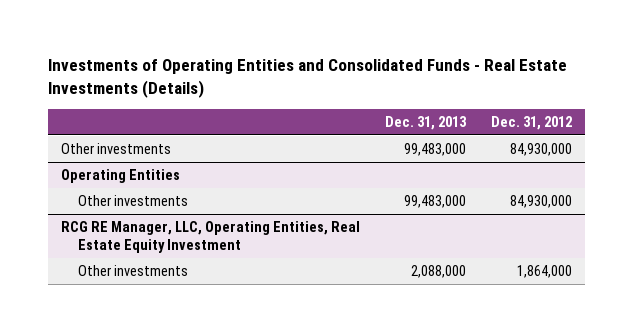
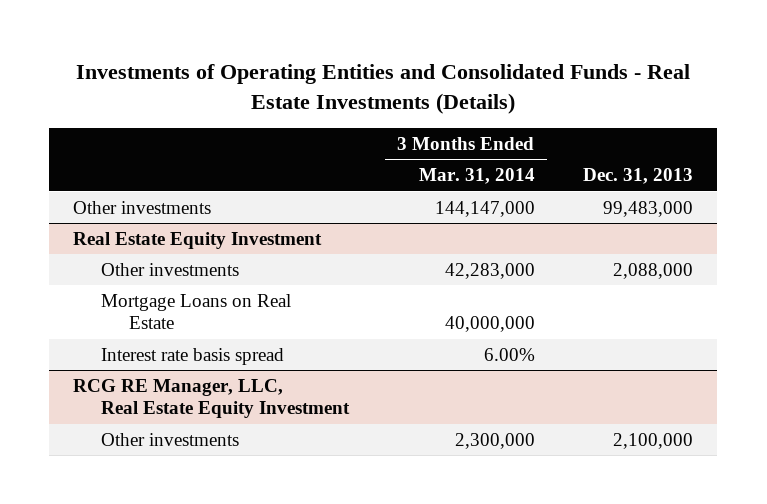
- | Dec. 31, 2013 | Dec. 31, 2012
+ | 3 Months Ended Mar. 31, 2014 | Dec. 31, 2013
- Operating Entities
- Other investments | 99,483,000 | 84,930,000
- RCG RE Manager, LLC, Operating Entities, Real Estate Equity Investment
+ Real Estate Equity Investment
+ Mortgage Loans on Real Estate | 40,000,000 |
+ Interest rate basis spread | 6.00% |
+ RCG RE Manager, LLC, Real Estate Equity Investment
+ Other investments | 2,300,000 | 2,100,000

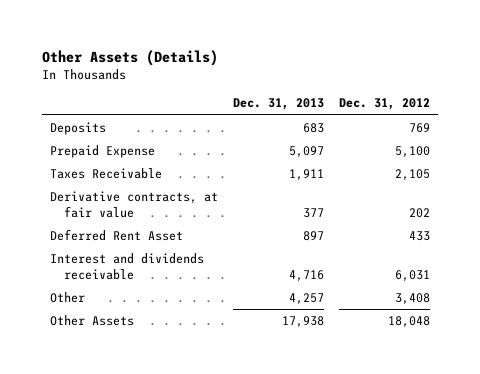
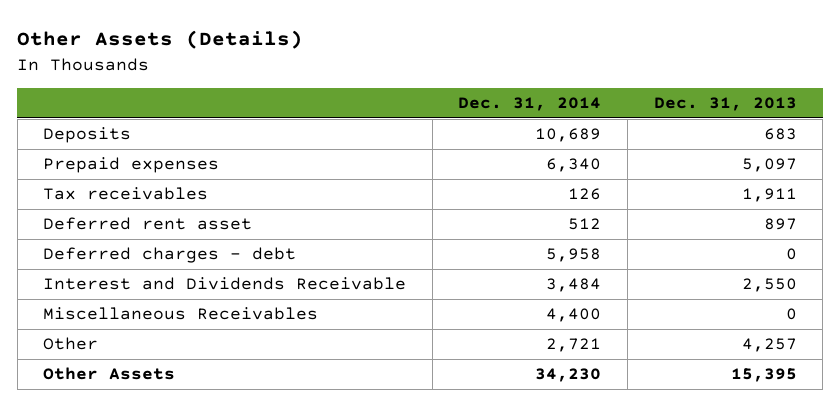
- | Dec. 31, 2013 | Dec. 31, 2012
+ | Dec. 31, 2014 | Dec. 31, 2013
- Prepaid Expense | 5,097 | 5,100
- Taxes Receivable | 1,911 | 2,105
- Derivative contracts, at fair value | 377 | 202
- Deferred Rent Asset | 897 | 433
- Interest and dividends receivable | 4,716 | 6,031
+ Prepaid expenses | 6,340 | 5,097
+ Tax receivables | 126 | 1,911
+ Deferred rent asset | 512 | 897
+ Deferred charges - debt | 5,958 | 0
+ Interest and Dividends Receivable | 3,484 | 2,550
+ Miscellaneous Receivables | 4,400 | 0
- Other Assets | 17,938 | 18,048
+ Other Assets | 34,230 | 15,395

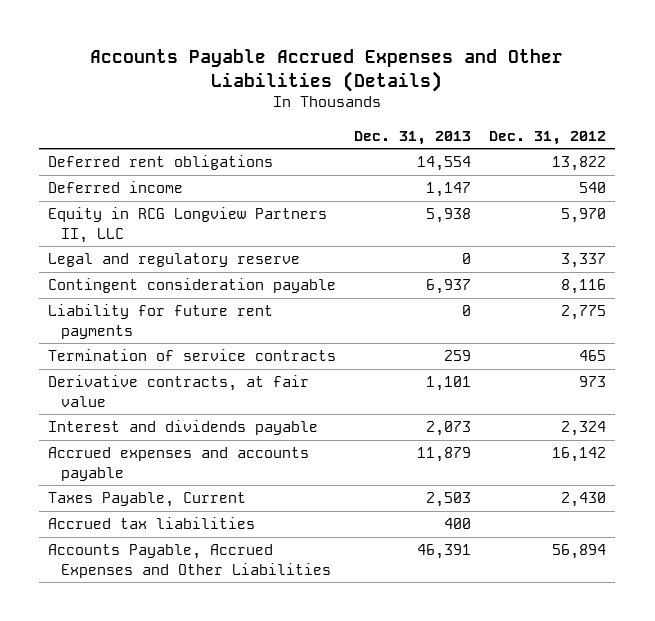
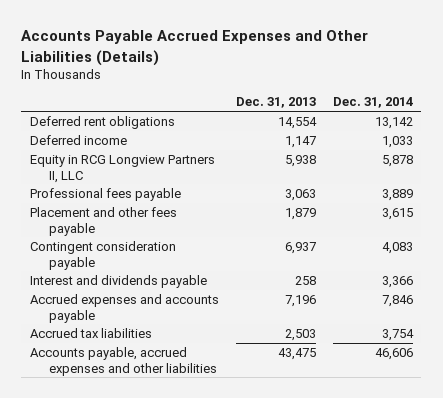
- | Dec. 31, 2013 | Dec. 31, 2012
+ | Dec. 31, 2013 | Dec. 31, 2014
- Legal and regulatory reserve | 0 | 3,337
+ Professional fees payable | 3,063 | 3,889
+ Placement and other fees payable | 1,879 | 3,615
- Liability for future rent payments | 0 | 2,775
- Termination of service contracts | 259 | 465
- Derivative contracts, at fair value | 1,101 | 973
- Interest and dividends payable | 2,073 | 2,324
- Accrued expenses and accounts payable | 11,879 | 16,142
- Taxes Payable, Current | 2,503 | 2,430
- Accrued tax liabilities | 400 |
- Accounts Payable, Accrued Expenses and Other Liabilities | 46,391 | 56,894
+ Interest and dividends payable | 258 | 3,366
+ Accrued expenses and accounts payable | 7,196 | 7,846
+ Accrued tax liabilities | 2,503 | 3,754
+ Accounts payable, accrued expenses and other liabilities | 43,475 | 46,606

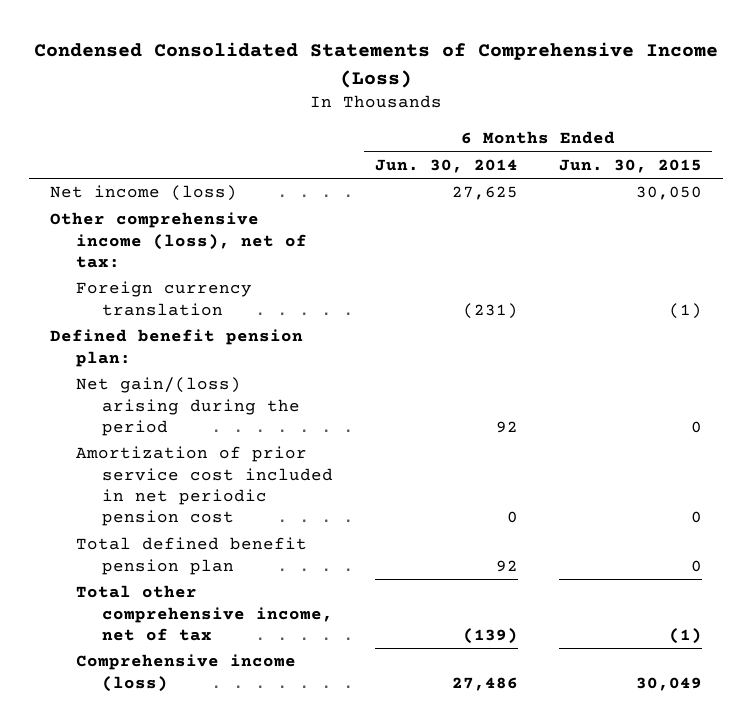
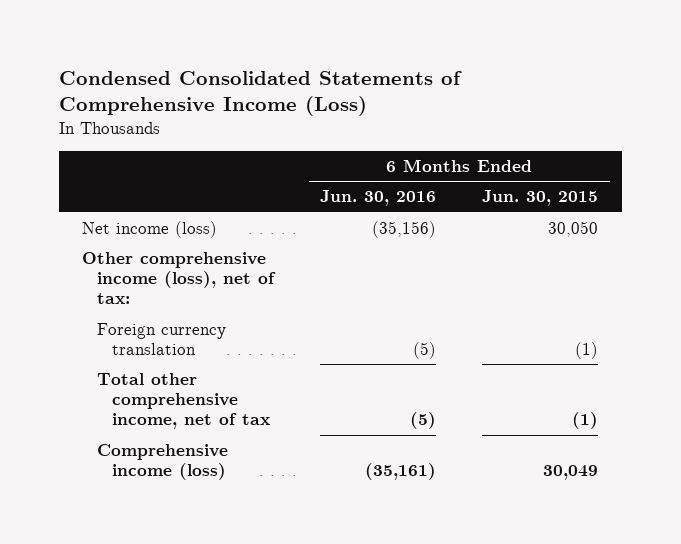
- | 6 Months Ended Jun. 30, 2014 | 6 Months Ended Jun. 30, 2015
+ | 6 Months Ended Jun. 30, 2016 | 6 Months Ended Jun. 30, 2015
- Defined benefit pension plan:
- Net gain/(loss) arising during the period | 92 | 0
- Amortization of prior service cost included in net periodic pension cost | 0 | 0
- Total defined benefit pension plan | 92 | 0

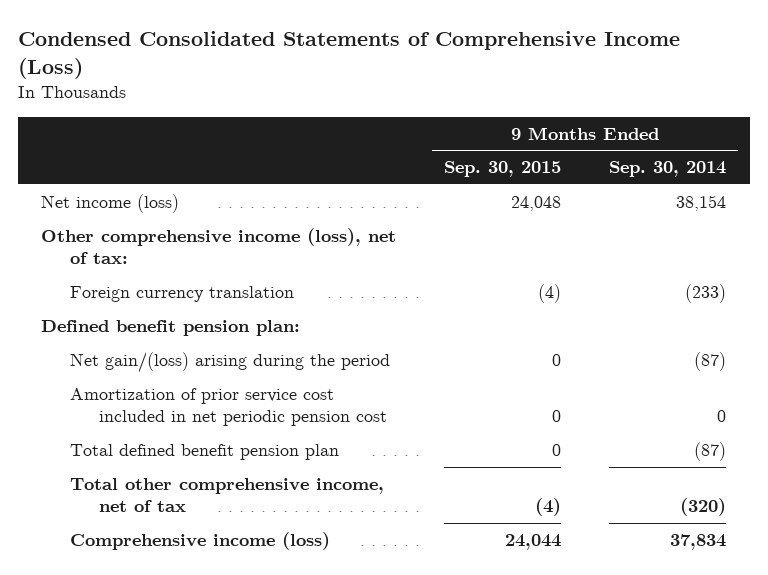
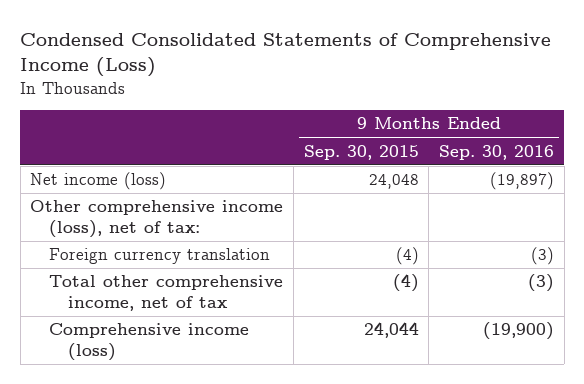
- | 9 Months Ended Sep. 30, 2015 | 9 Months Ended Sep. 30, 2014
+ | 9 Months Ended Sep. 30, 2015 | 9 Months Ended Sep. 30, 2016
- Defined benefit pension plan:
- Net gain/(loss) arising during the period | 0 | (87)
- Amortization of prior service cost included in net periodic pension cost | 0 | 0
- Total defined benefit pension plan | 0 | (87)

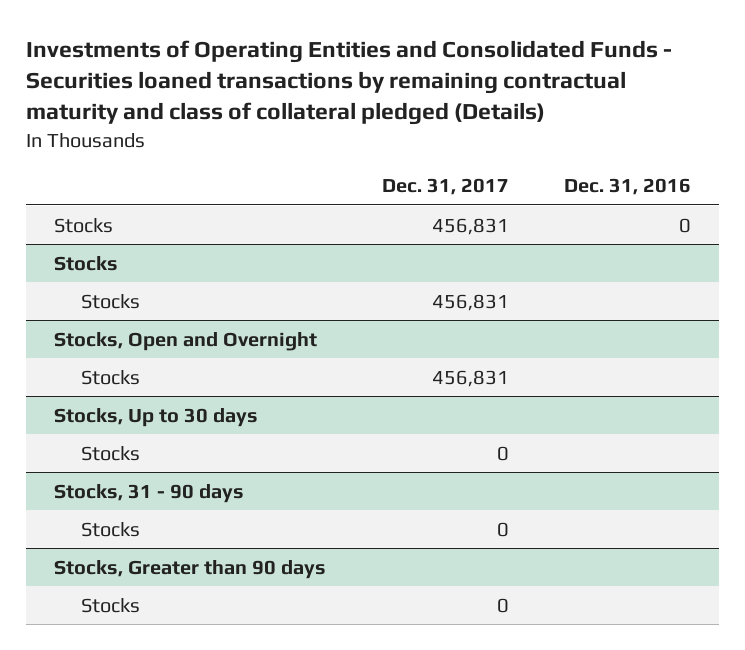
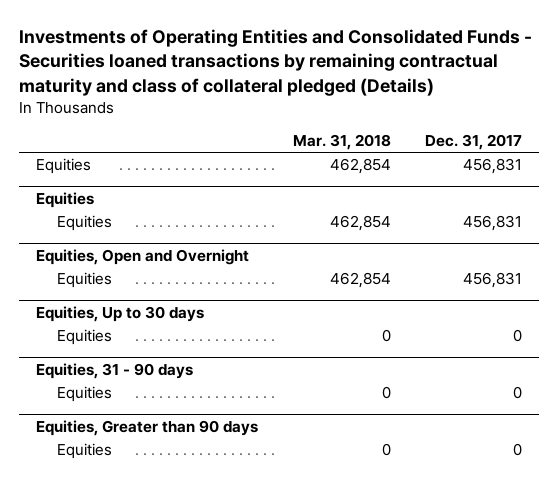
- | Dec. 31, 2017 | Dec. 31, 2016
+ | Mar. 31, 2018 | Dec. 31, 2017
- Stocks | 456,831 | 0
- Stocks
- Stocks | 456,831 |
- Stocks, Open and Overnight
- Stocks | 456,831 |
- Stocks, Up to 30 days
- Stocks | 0 |
- Stocks, 31 - 90 days
- Stocks | 0 |
- Stocks, Greater than 90 days
- Stocks | 0 |
+ Equities | 462,854 | 456,831
+ Equities
+ Equities | 462,854 | 456,831
+ Equities, Open and Overnight
+ Equities | 462,854 | 456,831
+ Equities, Up to 30 days
+ Equities | 0 | 0
+ Equities, 31 - 90 days
+ Equities | 0 | 0
+ Equities, Greater than 90 days
+ Equities | 0 | 0

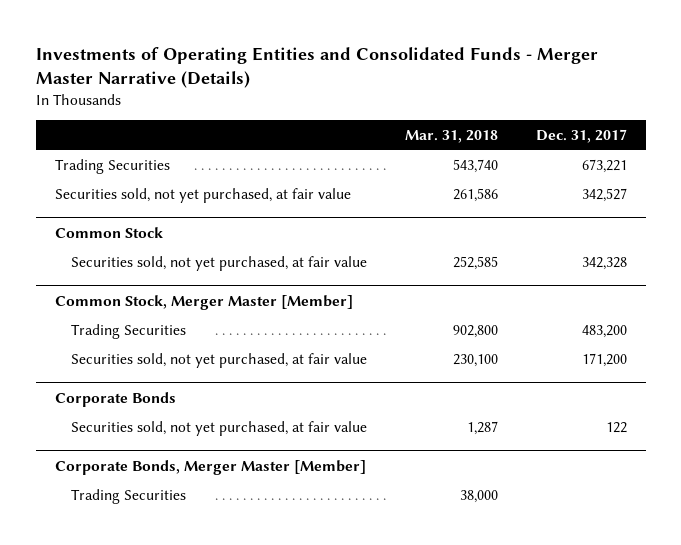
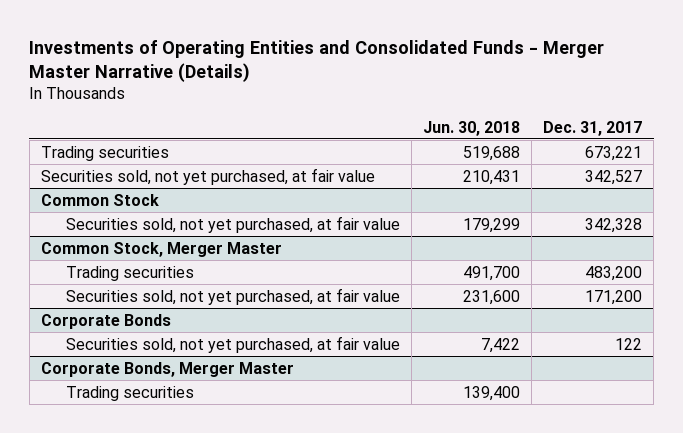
- | Mar. 31, 2018 | Dec. 31, 2017
+ | Jun. 30, 2018 | Dec. 31, 2017
- Trading Securities | 543,740 | 673,221
+ Trading securities | 519,688 | 673,221
- Common Stock, Merger Master [Member]
- Trading Securities | 902,800 | 483,200
+ Common Stock, Merger Master
+ Trading securities | 491,700 | 483,200
- Corporate Bonds, Merger Master [Member]
- Trading Securities | 38,000 |
+ Corporate Bonds, Merger Master
+ Trading securities | 139,400 |

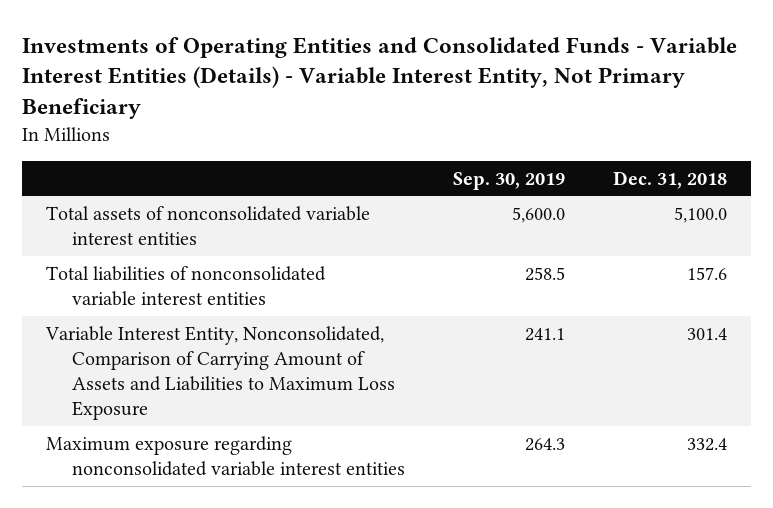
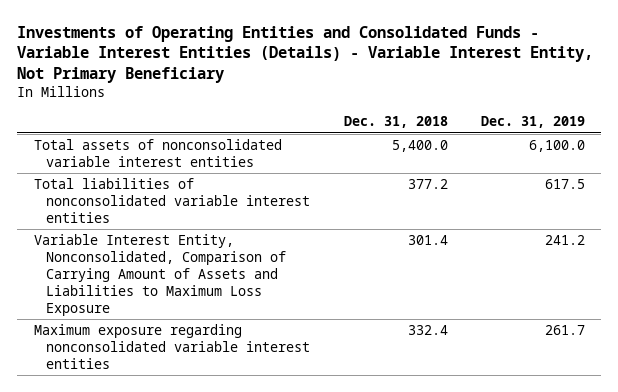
- | Sep. 30, 2019 | Dec. 31, 2018
+ | Dec. 31, 2018 | Dec. 31, 2019
- Total assets of nonconsolidated variable interest entities | 5,600.0 | 5,100.0
- Total liabilities of nonconsolidated variable interest entities | 258.5 | 157.6
+ Total assets of nonconsolidated variable interest entities | 5,400.0 | 6,100.0
+ Total liabilities of nonconsolidated variable interest entities | 377.2 | 617.5

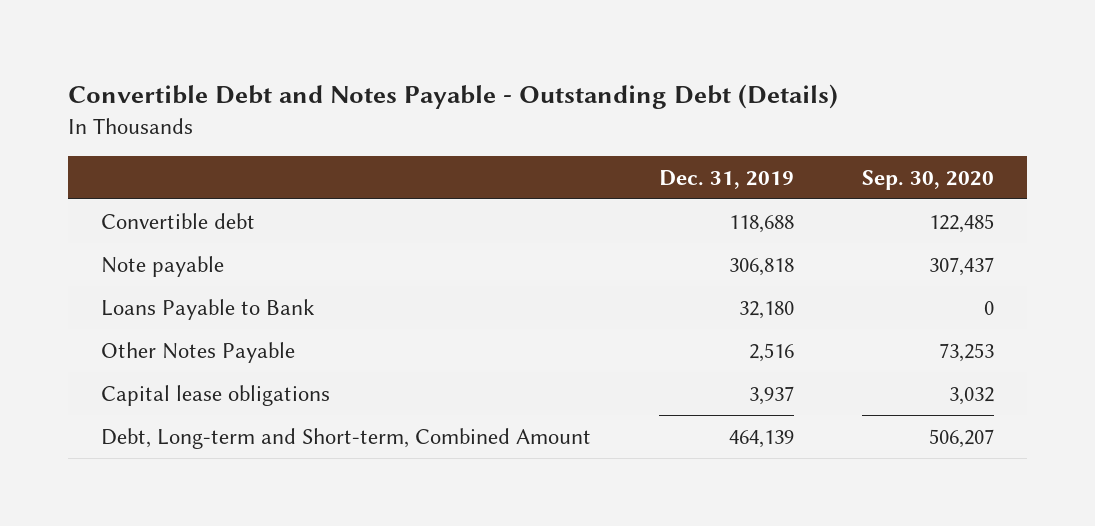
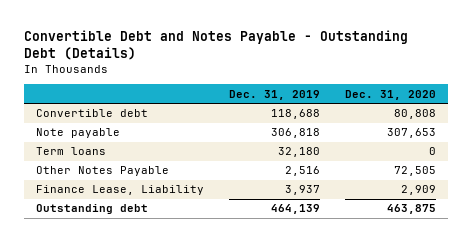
- | Dec. 31, 2019 | Sep. 30, 2020
+ | Dec. 31, 2019 | Dec. 31, 2020
- Loans Payable to Bank | 32,180 | 0
+ Term loans | 32,180 | 0
- Capital lease obligations | 3,937 | 3,032
- Debt, Long-term and Short-term, Combined Amount | 464,139 | 506,207
+ Finance Lease, Liability | 3,937 | 2,909
+ Outstanding debt | 464,139 | 463,875

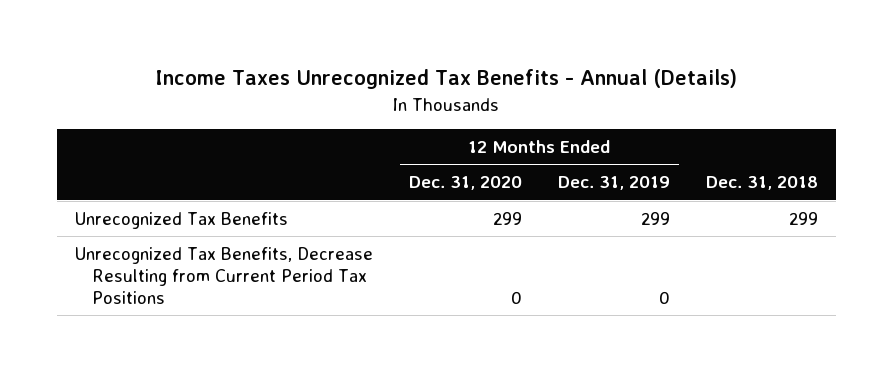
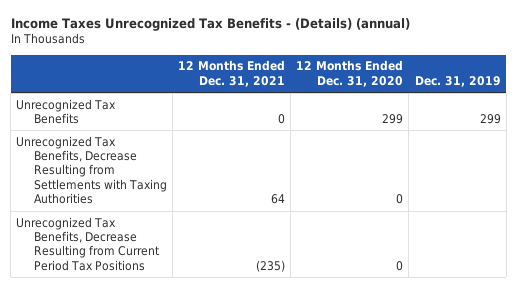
- Income Taxes Unrecognized Tax Benefits - Annual (Details)
+ Income Taxes Unrecognized Tax Benefits - (Details) (annual)
- | 12 Months Ended Dec. 31, 2020 | 12 Months Ended Dec. 31, 2019 | Dec. 31, 2018
+ | 12 Months Ended Dec. 31, 2021 | 12 Months Ended Dec. 31, 2020 | Dec. 31, 2019
+ Unrecognized Tax Benefits, Decrease Resulting from Settlements with Taxing Authorities | 64 | 0 |

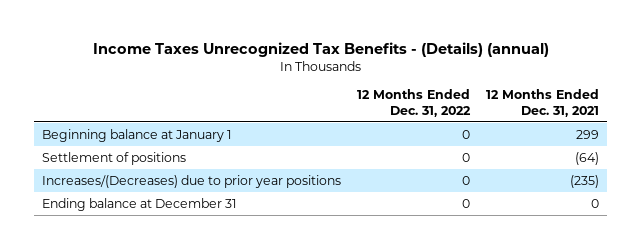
- | 12 Months Ended Dec. 31, 2021 | 12 Months Ended Dec. 31, 2020 | Dec. 31, 2019
+ | 12 Months Ended Dec. 31, 2022 | 12 Months Ended Dec. 31, 2021
- Unrecognized Tax Benefits | 0 | 299 | 299
- Unrecognized Tax Benefits, Decrease Resulting from Settlements with Taxing Authorities | 64 | 0 |
- Unrecognized Tax Benefits, Decrease Resulting from Current Period Tax Positions | (235) | 0 |
+ Beginning balance at January 1 | 0 | 299
+ Settlement of positions | 0 | (64)
+ Increases/(Decreases) due to prior year positions | 0 | (235)
+ Ending balance at December 31 | 0 | 0

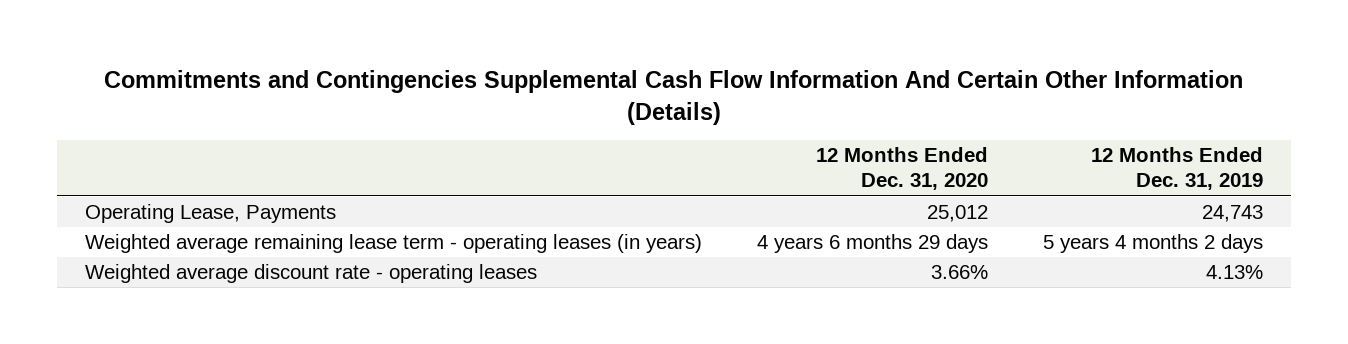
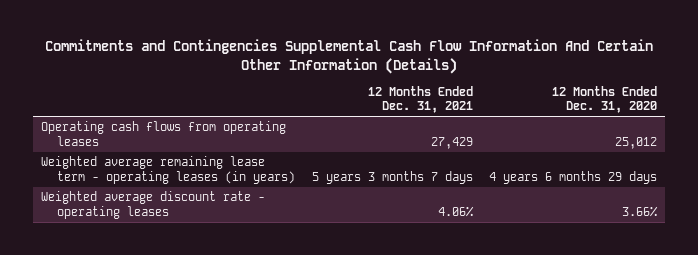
- | 12 Months Ended Dec. 31, 2020 | 12 Months Ended Dec. 31, 2019
+ | 12 Months Ended Dec. 31, 2021 | 12 Months Ended Dec. 31, 2020
- Operating Lease, Payments | 25,012 | 24,743
+ Operating cash flows from operating leases | 27,429 | 25,012

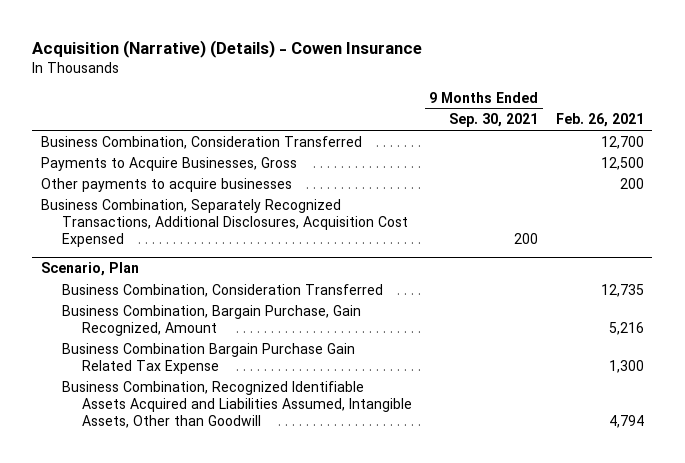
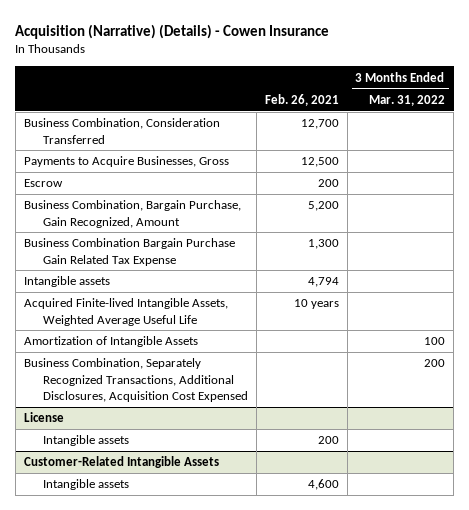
- | 9 Months Ended Sep. 30, 2021 | Feb. 26, 2021
+ | Feb. 26, 2021 | 3 Months Ended Mar. 31, 2022
- Other payments to acquire businesses | | 200
- Scenario, Plan
- Business Combination, Consideration Transferred | | 12,735
- Business Combination, Bargain Purchase, Gain Recognized, Amount | | 5,216
+ Escrow | 200 |
+ Business Combination, Bargain Purchase, Gain Recognized, Amount | 5,200 |
- Business Combination, Recognized Identifiable Assets Acquired and Liabilities Assumed, Intangible Assets, Other than Goodwill | | 4,794
+ Intangible assets | 4,794 |
+ Acquired Finite-lived Intangible Assets, Weighted Average Useful Life | 10 years |
+ Amortization of Intangible Assets | | 100
moved down: Business Combination, Separately Recognized Transactions, Additional Disclosures, Acquisition Cost Expensed | | 200
+ License
+ Intangible assets | 200 |
+ Customer-Related Intangible Assets
+ Intangible assets | 4,600 |

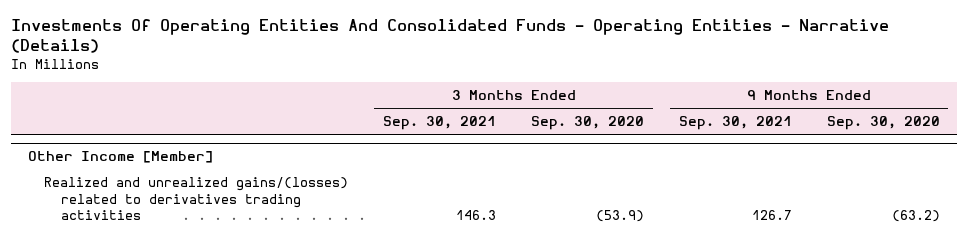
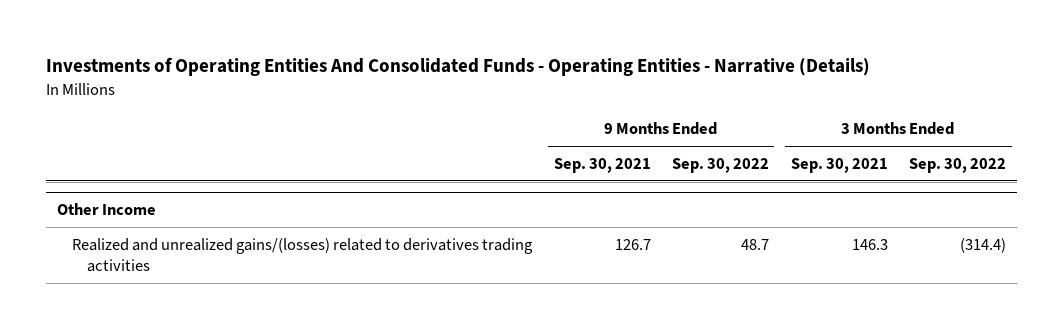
- Investments Of Operating Entities And Consolidated Funds - Operating Entities - Narrative (Details)
+ Investments of Operating Entities And Consolidated Funds - Operating Entities - Narrative (Details)
- | 3 Months Ended Sep. 30, 2021 | 3 Months Ended Sep. 30, 2020 | 9 Months Ended Sep. 30, 2021 | 9 Months Ended Sep. 30, 2020
+ | 9 Months Ended Sep. 30, 2021 | 9 Months Ended Sep. 30, 2022 | 3 Months Ended Sep. 30, 2021 | 3 Months Ended Sep. 30, 2022
- Other Income [Member]
+ Other Income

